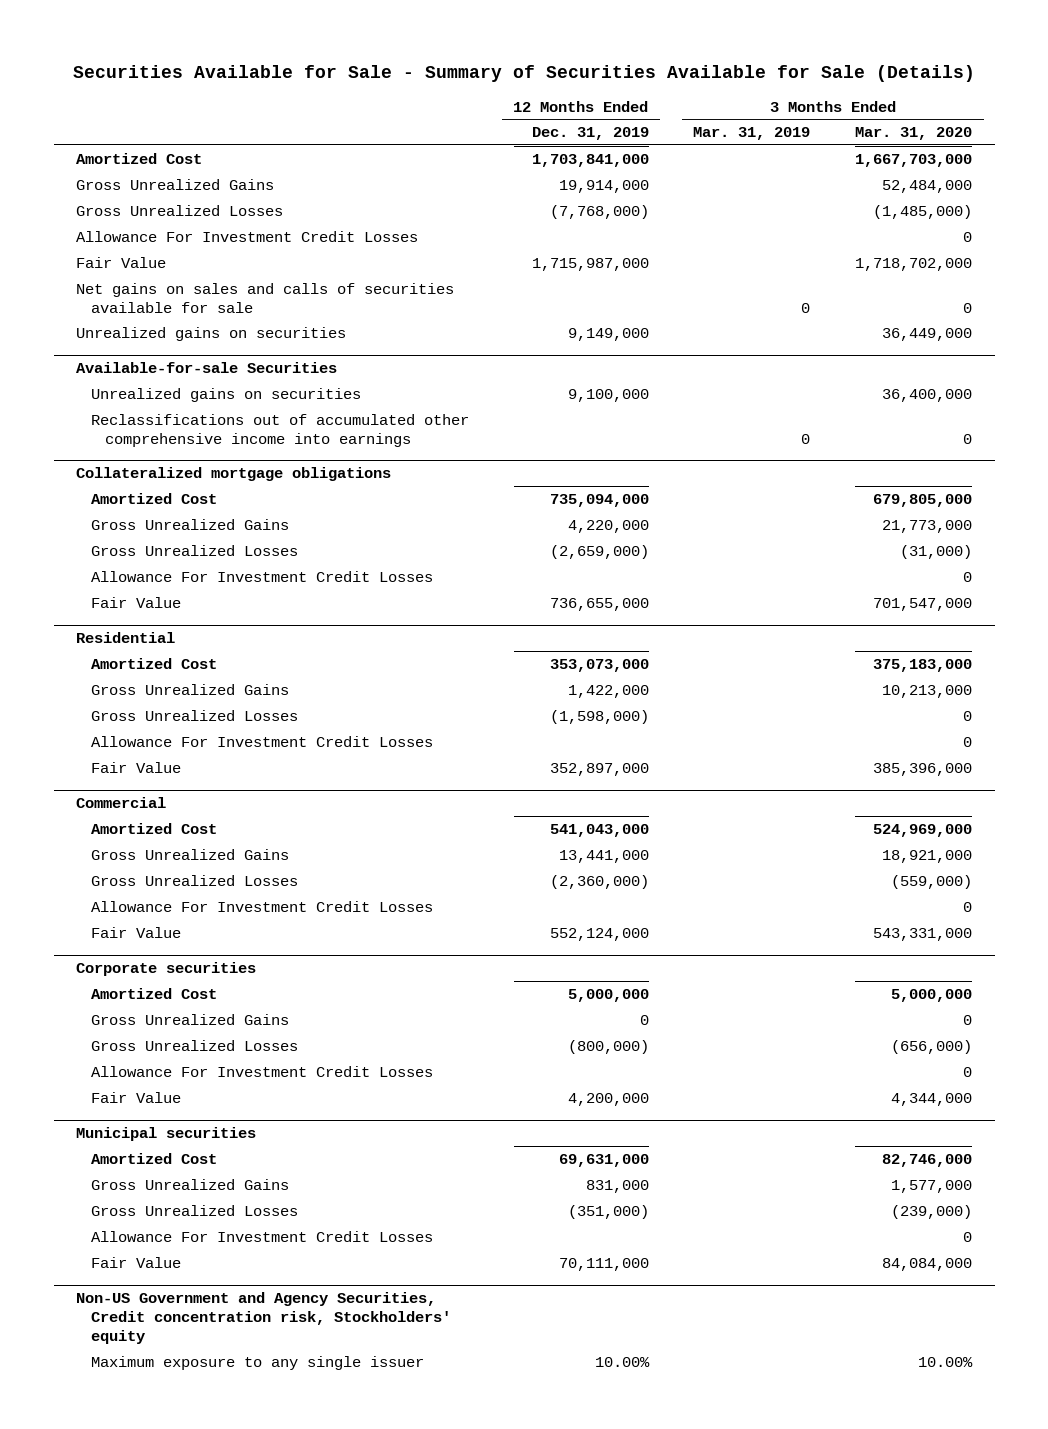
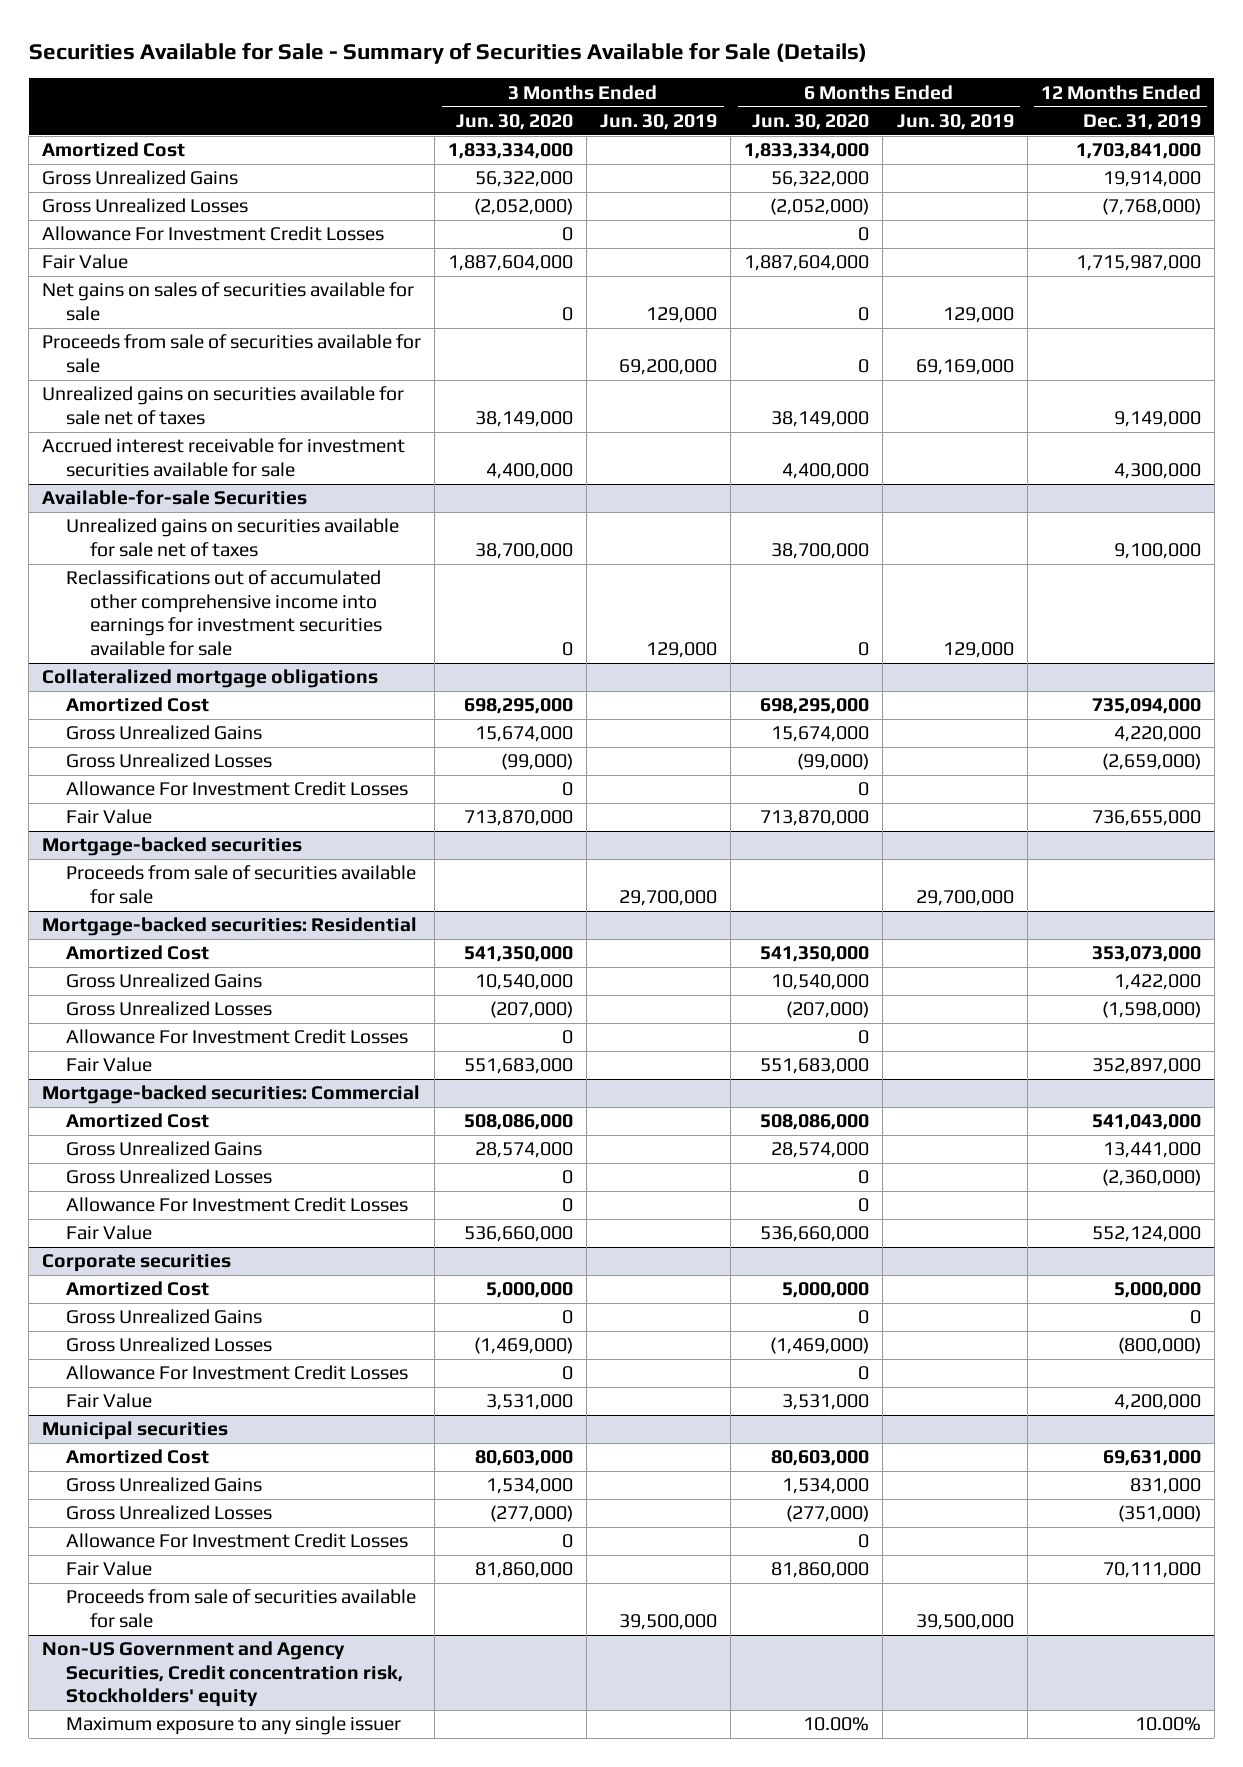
- | 12 Months Ended Dec. 31, 2019 | 3 Months Ended Mar. 31, 2019 | 3 Months Ended Mar. 31, 2020
+ | 3 Months Ended Jun. 30, 2020 | 3 Months Ended Jun. 30, 2019 | 6 Months Ended Jun. 30, 2020 | 6 Months Ended Jun. 30, 2019 | 12 Months Ended Dec. 31, 2019
- Net gains on sales and calls of securities available for sale | | 0 | 0
- Unrealized gains on securities | 9,149,000 | | 36,449,000
+ Net gains on sales of securities available for sale | 0 | 129,000 | 0 | 129,000 |
+ Proceeds from sale of securities available for sale | | 69,200,000 | 0 | 69,169,000 |
+ Unrealized gains on securities available for sale net of taxes | 38,149,000 | | 38,149,000 | | 9,149,000
+ Accrued interest receivable for investment securities available for sale | 4,400,000 | | 4,400,000 | | 4,300,000
@ Available-for-sale Securities
- Unrealized gains on securities | 9,100,000 | | 36,400,000
- Reclassifications out of accumulated other comprehensive income into earnings | | 0 | 0
+ Unrealized gains on securities available for sale net of taxes | 38,700,000 | | 38,700,000 | | 9,100,000
+ Reclassifications out of accumulated other comprehensive income into earnings for investment securities available for sale | 0 | 129,000 | 0 | 129,000 |
- Residential
+ Mortgage-backed securities
+ Proceeds from sale of securities available for sale | | 29,700,000 | | 29,700,000 |
+ Mortgage-backed securities: Residential
- Commercial
+ Mortgage-backed securities: Commercial
@ Municipal securities
+ Proceeds from sale of securities available for sale | | 39,500,000 | | 39,500,000 |

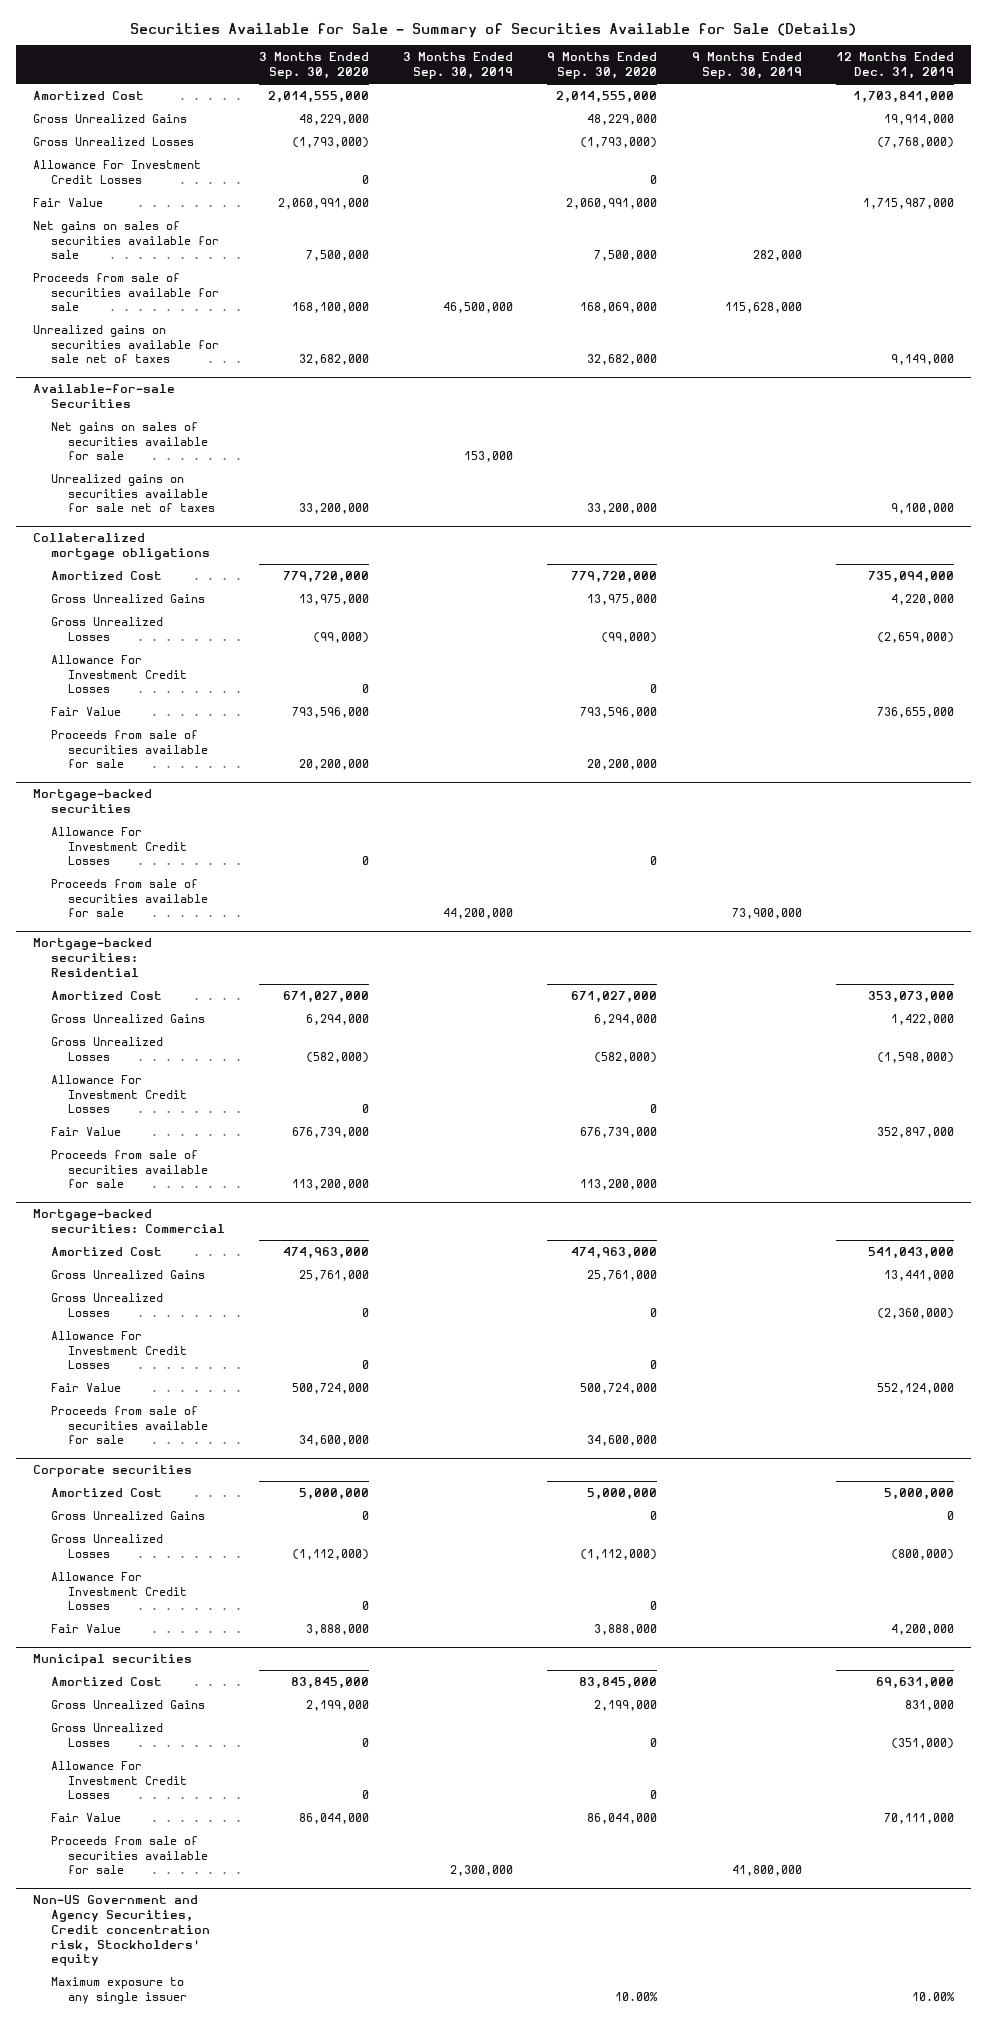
- | 3 Months Ended Jun. 30, 2020 | 3 Months Ended Jun. 30, 2019 | 6 Months Ended Jun. 30, 2020 | 6 Months Ended Jun. 30, 2019 | 12 Months Ended Dec. 31, 2019
+ | 3 Months Ended Sep. 30, 2020 | 3 Months Ended Sep. 30, 2019 | 9 Months Ended Sep. 30, 2020 | 9 Months Ended Sep. 30, 2019 | 12 Months Ended Dec. 31, 2019
- Accrued interest receivable for investment securities available for sale | 4,400,000 | | 4,400,000 | | 4,300,000
@ Available-for-sale Securities
+ Net gains on sales of securities available for sale | | 153,000 | | |
- Reclassifications out of accumulated other comprehensive income into earnings for investment securities available for sale | 0 | 129,000 | 0 | 129,000 |
@ Collateralized mortgage obligations
+ Proceeds from sale of securities available for sale | 20,200,000 | | 20,200,000 | |
@ Mortgage-backed securities
+ Allowance For Investment Credit Losses | 0 | | 0 | |
@ Mortgage-backed securities: Residential
+ Proceeds from sale of securities available for sale | 113,200,000 | | 113,200,000 | |
@ Mortgage-backed securities: Commercial
+ Proceeds from sale of securities available for sale | 34,600,000 | | 34,600,000 | |

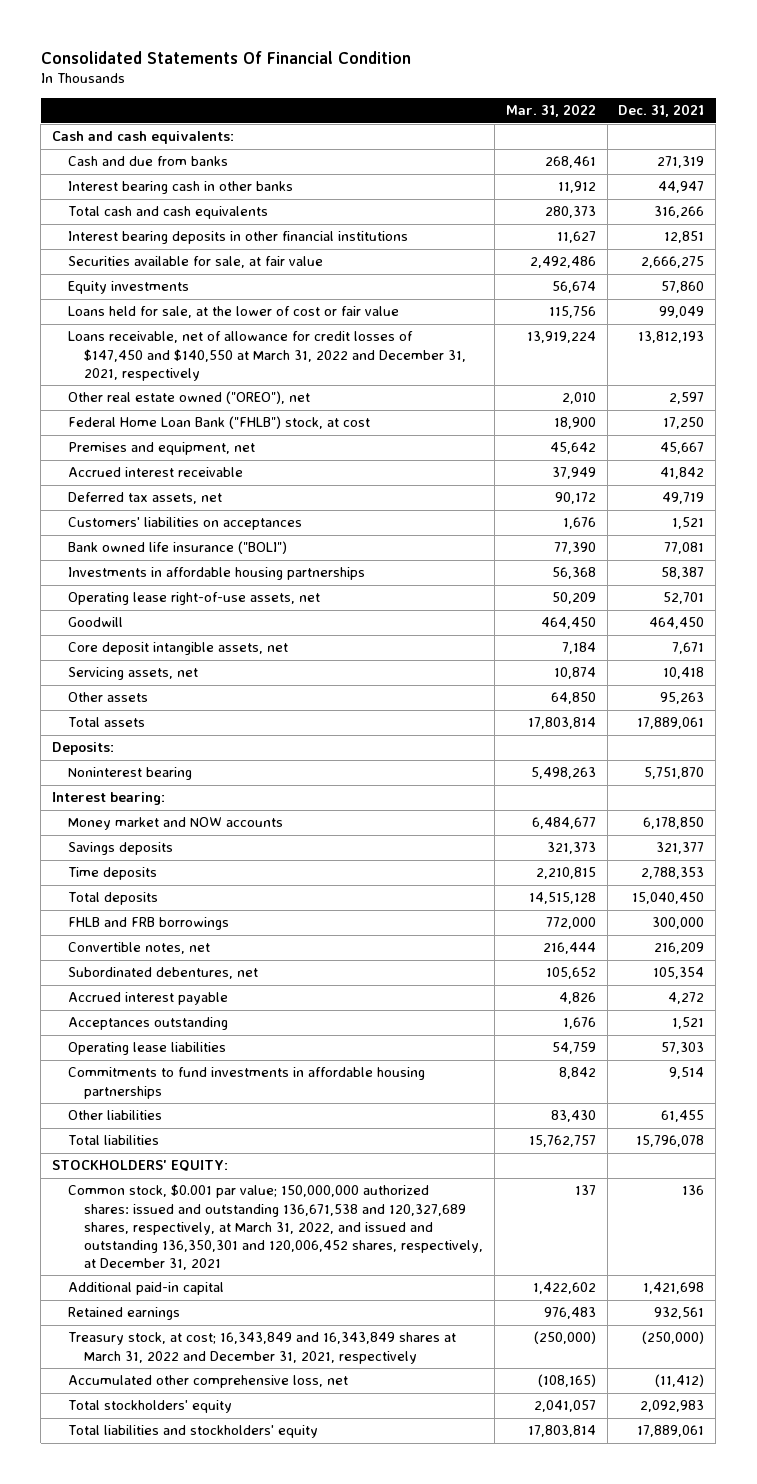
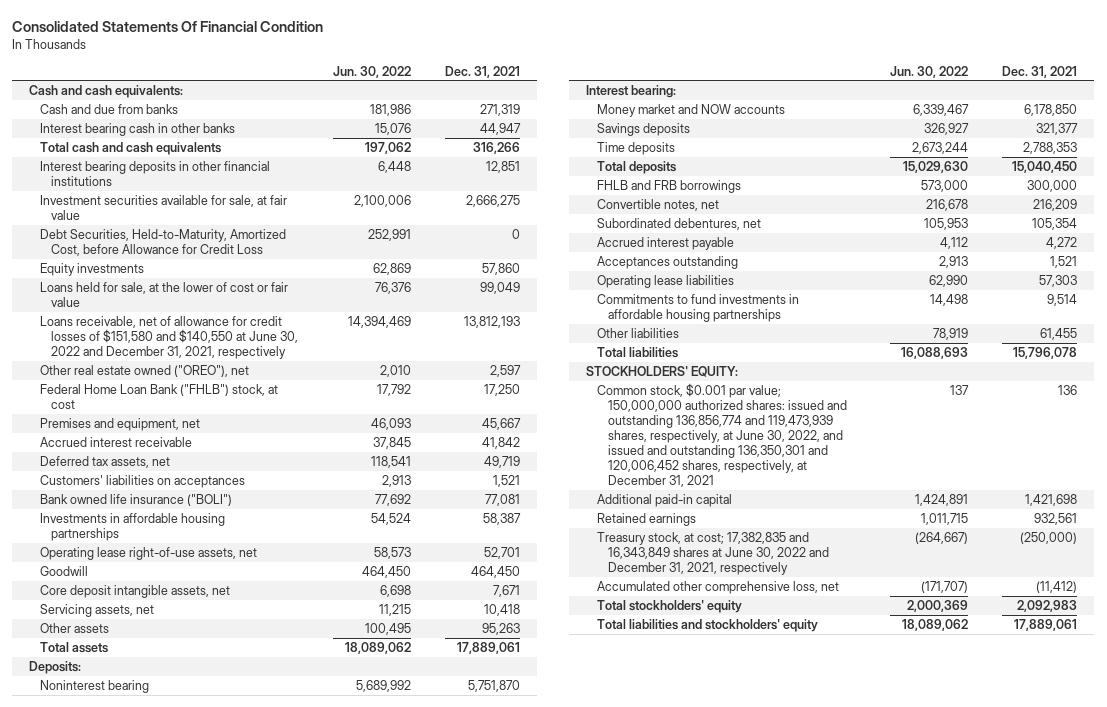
- | Mar. 31, 2022 | Dec. 31, 2021
+ | Jun. 30, 2022 | Dec. 31, 2021
- Securities available for sale, at fair value | 2,492,486 | 2,666,275
+ Investment securities available for sale, at fair value | 2,100,006 | 2,666,275
+ Debt Securities, Held-to-Maturity, Amortized Cost, before Allowance for Credit Loss | 252,991 | 0
- Loans receivable, net of allowance for credit losses of $147,450 and $140,550 at March 31, 2022 and December 31, 2021, respectively | 13,919,224 | 13,812,193
+ Loans receivable, net of allowance for credit losses of $151,580 and $140,550 at June 30, 2022 and December 31, 2021, respectively | 14,394,469 | 13,812,193
- Common stock, $0.001 par value; 150,000,000 authorized shares: issued and outstanding 136,671,538 and 120,327,689 shares, respectively, at March 31, 2022, and issued and outstanding 136,350,301 and 120,006,452 shares, respectively, at December 31, 2021 | 137 | 136
+ Common stock, $0.001 par value; 150,000,000 authorized shares: issued and outstanding 136,856,774 and 119,473,939 shares, respectively, at June 30, 2022, and issued and outstanding 136,350,301 and 120,006,452 shares, respectively, at December 31, 2021 | 137 | 136
- Treasury stock, at cost; 16,343,849 and 16,343,849 shares at March 31, 2022 and December 31, 2021, respectively | (250,000) | (250,000)
+ Treasury stock, at cost; 17,382,835 and 16,343,849 shares at June 30, 2022 and December 31, 2021, respectively | (264,667) | (250,000)

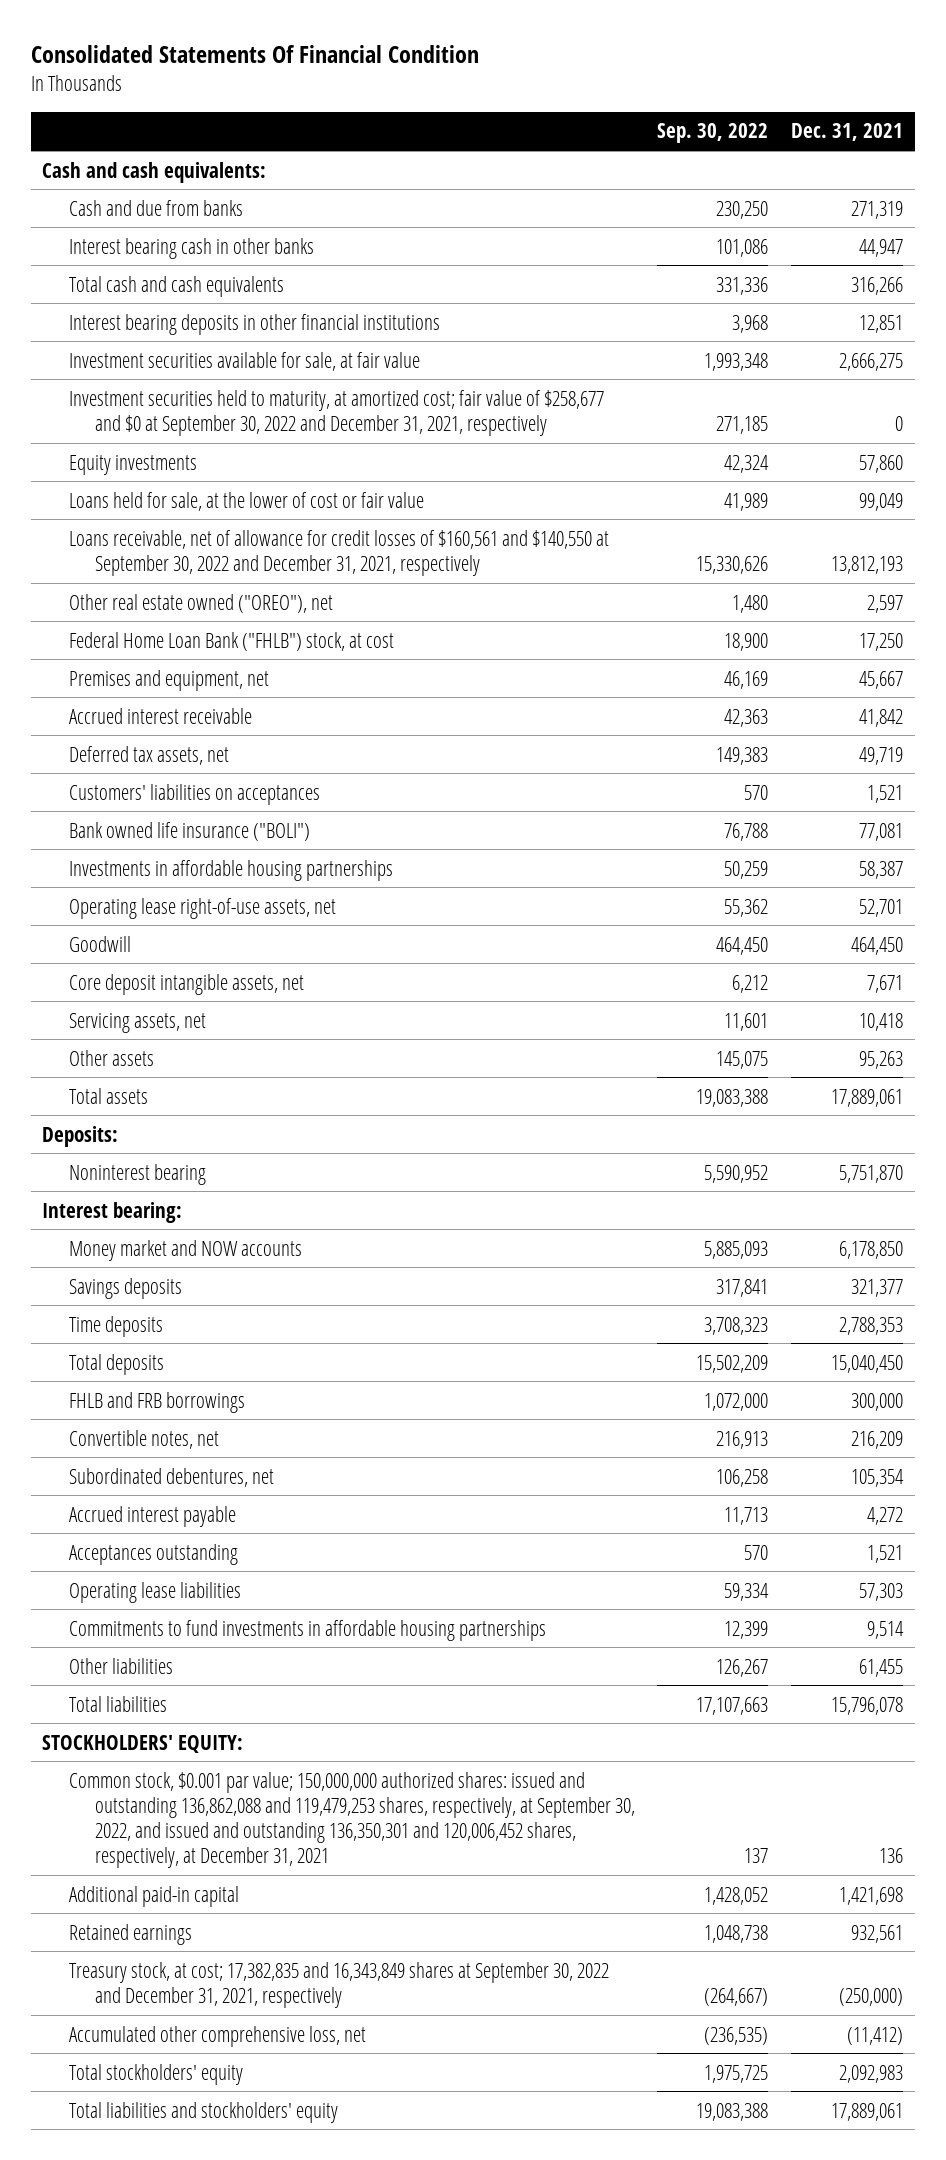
- | Jun. 30, 2022 | Dec. 31, 2021
+ | Sep. 30, 2022 | Dec. 31, 2021
- Debt Securities, Held-to-Maturity, Amortized Cost, before Allowance for Credit Loss | 252,991 | 0
+ Investment securities held to maturity, at amortized cost; fair value of $258,677 and $0 at September 30, 2022 and December 31, 2021, respectively | 271,185 | 0
- Loans receivable, net of allowance for credit losses of $151,580 and $140,550 at June 30, 2022 and December 31, 2021, respectively | 14,394,469 | 13,812,193
+ Loans receivable, net of allowance for credit losses of $160,561 and $140,550 at September 30, 2022 and December 31, 2021, respectively | 15,330,626 | 13,812,193
- Common stock, $0.001 par value; 150,000,000 authorized shares: issued and outstanding 136,856,774 and 119,473,939 shares, respectively, at June 30, 2022, and issued and outstanding 136,350,301 and 120,006,452 shares, respectively, at December 31, 2021 | 137 | 136
+ Common stock, $0.001 par value; 150,000,000 authorized shares: issued and outstanding 136,862,088 and 119,479,253 shares, respectively, at September 30, 2022, and issued and outstanding 136,350,301 and 120,006,452 shares, respectively, at December 31, 2021 | 137 | 136
- Treasury stock, at cost; 17,382,835 and 16,343,849 shares at June 30, 2022 and December 31, 2021, respectively | (264,667) | (250,000)
+ Treasury stock, at cost; 17,382,835 and 16,343,849 shares at September 30, 2022 and December 31, 2021, respectively | (264,667) | (250,000)

